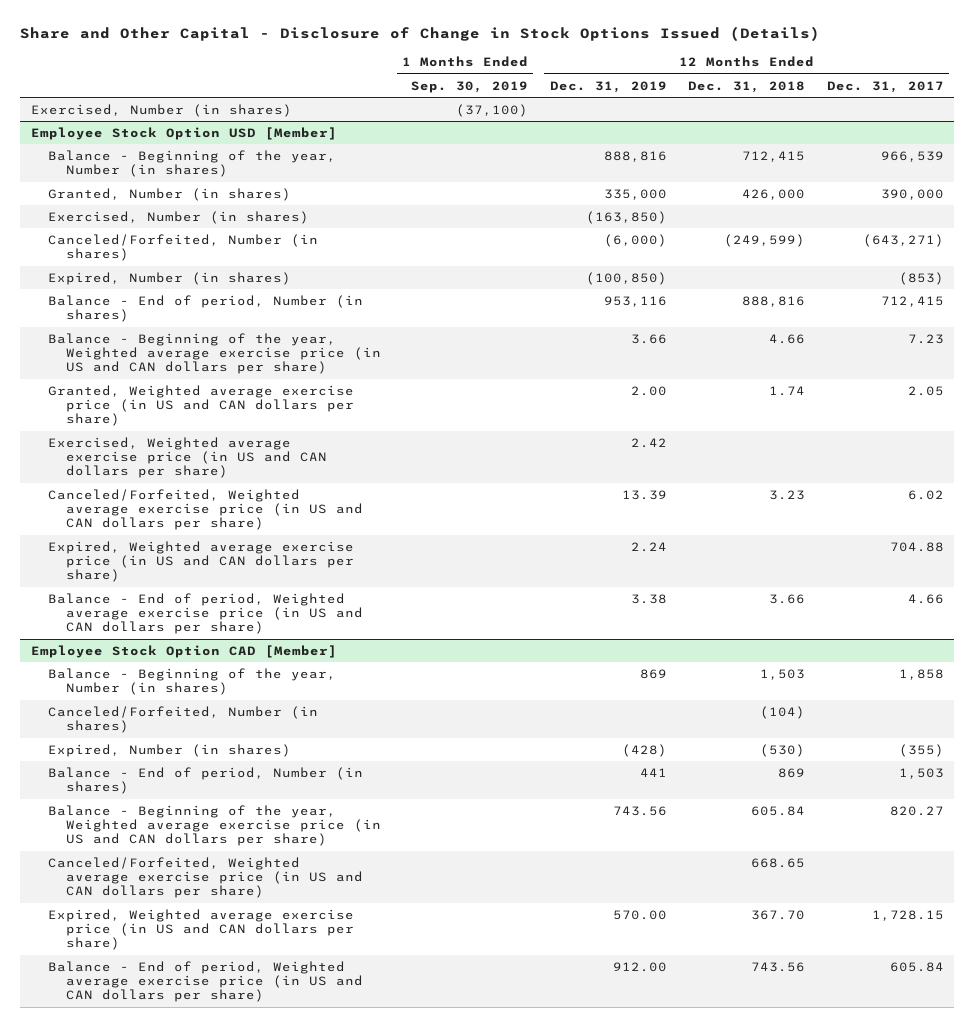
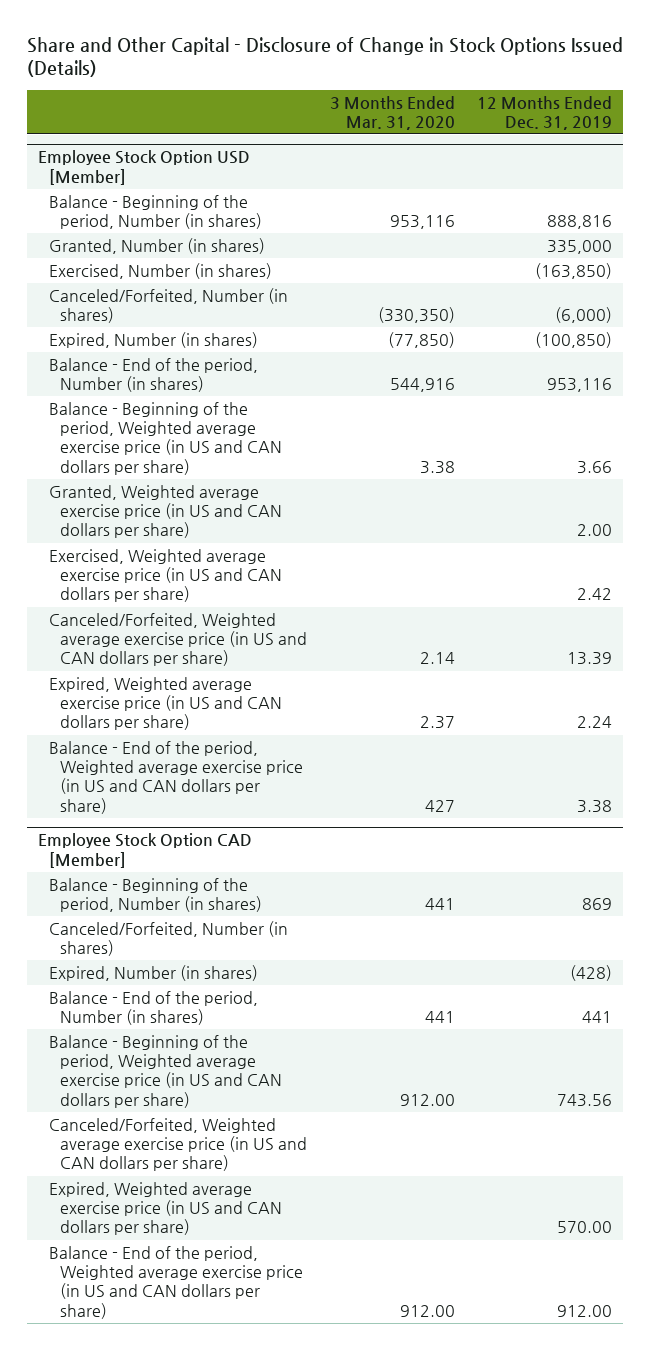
- | 1 Months Ended Sep. 30, 2019 | 12 Months Ended Dec. 31, 2019 | 12 Months Ended Dec. 31, 2018 | 12 Months Ended Dec. 31, 2017
+ | 3 Months Ended Mar. 31, 2020 | 12 Months Ended Dec. 31, 2019
- Exercised, Number (in shares) | (37,100) | | |
@ Employee Stock Option USD [Member]
- Balance - Beginning of the year, Number (in shares) | | 888,816 | 712,415 | 966,539
+ Balance - Beginning of the period, Number (in shares) | 953,116 | 888,816
- Balance - End of period, Number (in shares) | | 953,116 | 888,816 | 712,415
- Balance - Beginning of the year, Weighted average exercise price (in US and CAN dollars per share) | | 3.66 | 4.66 | 7.23
+ Balance - End of the period, Number (in shares) | 544,916 | 953,116
+ Balance - Beginning of the period, Weighted average exercise price (in US and CAN dollars per share) | 3.38 | 3.66
- Balance - End of period, Weighted average exercise price (in US and CAN dollars per share) | | 3.38 | 3.66 | 4.66
+ Balance - End of the period, Weighted average exercise price (in US and CAN dollars per share) | 427 | 3.38
@ Employee Stock Option CAD [Member]
- Balance - Beginning of the year, Number (in shares) | | 869 | 1,503 | 1,858
+ Balance - Beginning of the period, Number (in shares) | 441 | 869
- Balance - End of period, Number (in shares) | | 441 | 869 | 1,503
- Balance - Beginning of the year, Weighted average exercise price (in US and CAN dollars per share) | | 743.56 | 605.84 | 820.27
+ Balance - End of the period, Number (in shares) | 441 | 441
+ Balance - Beginning of the period, Weighted average exercise price (in US and CAN dollars per share) | 912.00 | 743.56
- Balance - End of period, Weighted average exercise price (in US and CAN dollars per share) | | 912.00 | 743.56 | 605.84
+ Balance - End of the period, Weighted average exercise price (in US and CAN dollars per share) | 912.00 | 912.00

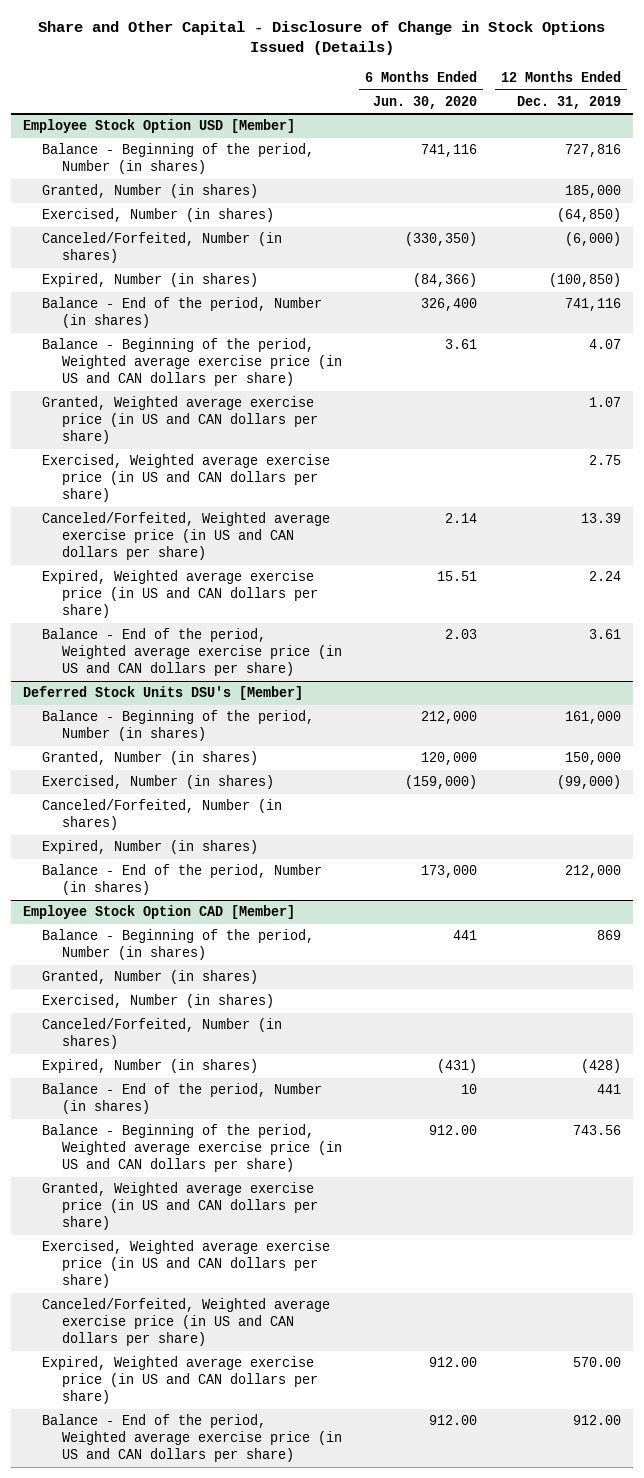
- | 3 Months Ended Mar. 31, 2020 | 12 Months Ended Dec. 31, 2019
+ | 6 Months Ended Jun. 30, 2020 | 12 Months Ended Dec. 31, 2019
@ Employee Stock Option USD [Member]
- Balance - Beginning of the period, Number (in shares) | 953,116 | 888,816
- Granted, Number (in shares) | | 335,000
- Exercised, Number (in shares) | | (163,850)
+ Balance - Beginning of the period, Number (in shares) | 741,116 | 727,816
+ Granted, Number (in shares) | | 185,000
+ Exercised, Number (in shares) | | (64,850)
- Balance - End of the period, Number (in shares) | 544,916 | 953,116
- Balance - Beginning of the period, Weighted average exercise price (in US and CAN dollars per share) | 3.38 | 3.66
- Granted, Weighted average exercise price (in US and CAN dollars per share) | | 2.00
- Exercised, Weighted average exercise price (in US and CAN dollars per share) | | 2.42
+ Balance - End of the period, Number (in shares) | 326,400 | 741,116
+ Balance - Beginning of the period, Weighted average exercise price (in US and CAN dollars per share) | 3.61 | 4.07
+ Granted, Weighted average exercise price (in US and CAN dollars per share) | | 1.07
+ Exercised, Weighted average exercise price (in US and CAN dollars per share) | | 2.75
- Balance - End of the period, Weighted average exercise price (in US and CAN dollars per share) | 427 | 3.38
+ Balance - End of the period, Weighted average exercise price (in US and CAN dollars per share) | 2.03 | 3.61
+ Deferred Stock Units DSU's [Member]
+ Balance - Beginning of the period, Number (in shares) | 212,000 | 161,000
+ Granted, Number (in shares) | 120,000 | 150,000
+ Exercised, Number (in shares) | (159,000) | (99,000)
+ Canceled/Forfeited, Number (in shares)
+ Expired, Number (in shares)
+ Balance - End of the period, Number (in shares) | 173,000 | 212,000
@ Employee Stock Option CAD [Member]
+ Granted, Number (in shares)
+ Exercised, Number (in shares)
+ Granted, Weighted average exercise price (in US and CAN dollars per share)
+ Exercised, Weighted average exercise price (in US and CAN dollars per share)

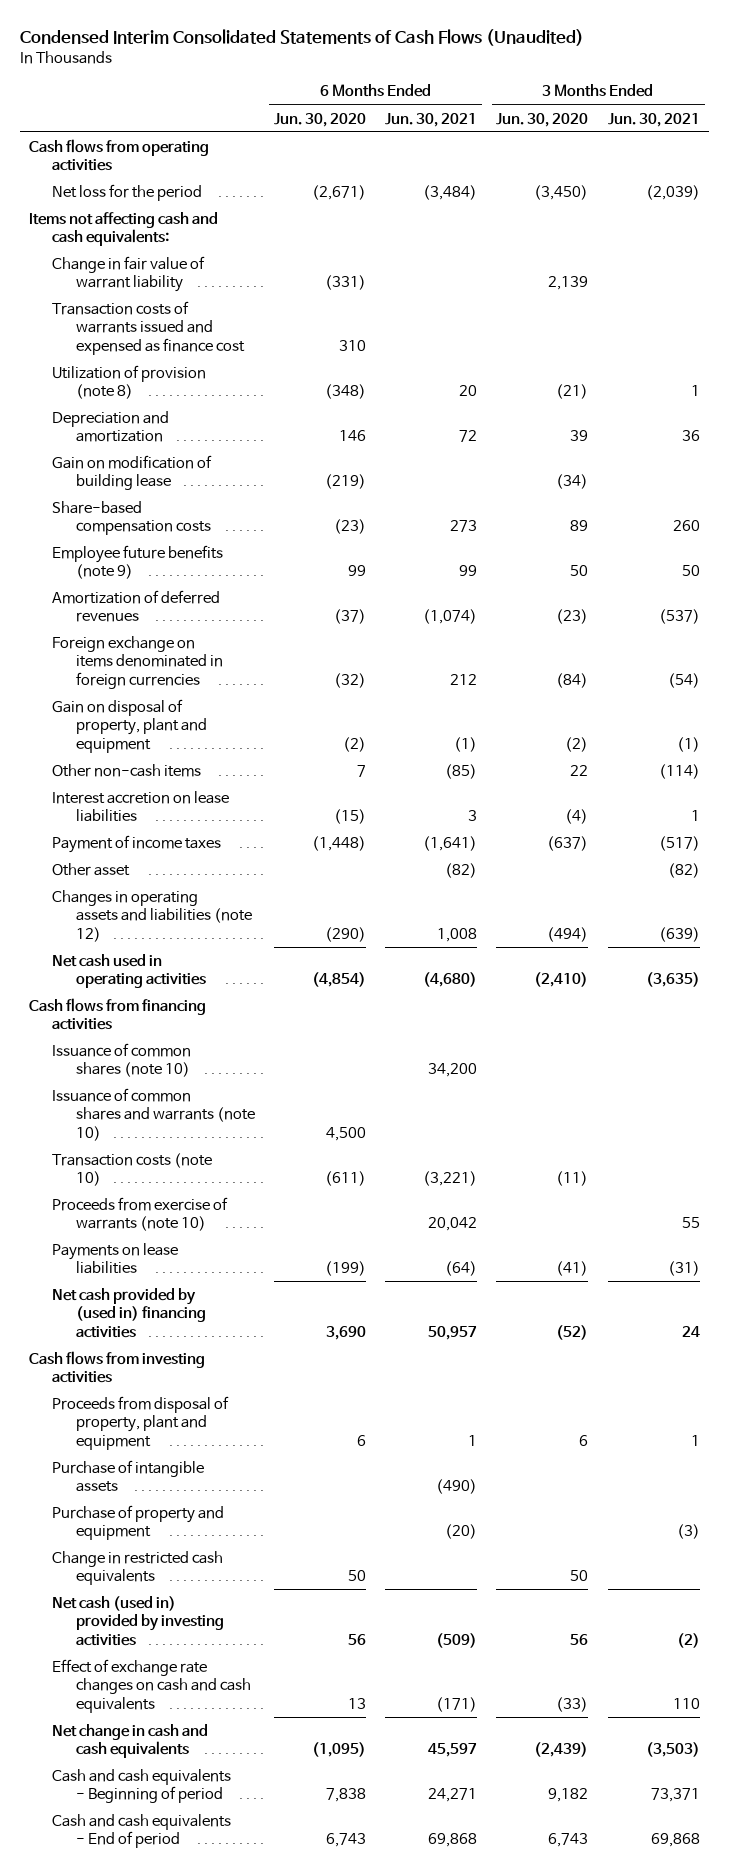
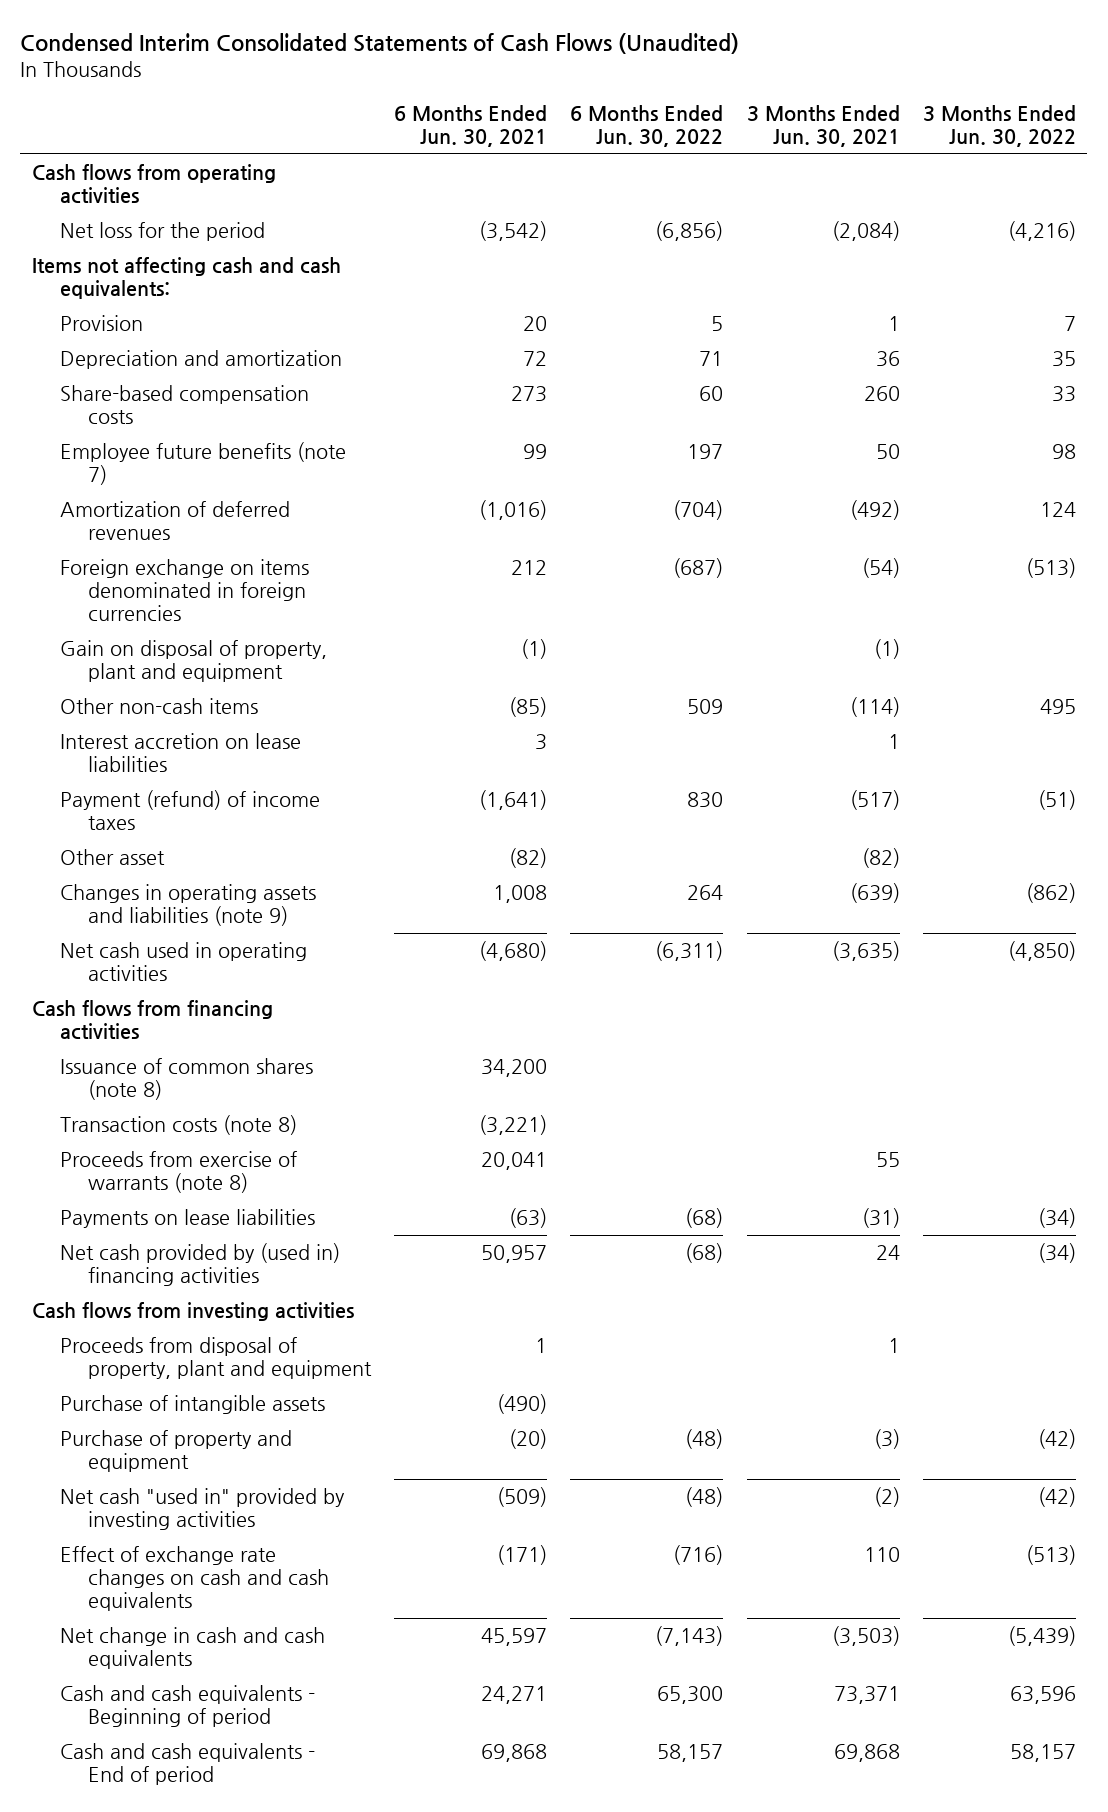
- | 6 Months Ended Jun. 30, 2020 | 6 Months Ended Jun. 30, 2021 | 3 Months Ended Jun. 30, 2020 | 3 Months Ended Jun. 30, 2021
+ | 6 Months Ended Jun. 30, 2021 | 6 Months Ended Jun. 30, 2022 | 3 Months Ended Jun. 30, 2021 | 3 Months Ended Jun. 30, 2022
- Net loss for the period | (2,671) | (3,484) | (3,450) | (2,039)
+ Net loss for the period | (3,542) | (6,856) | (2,084) | (4,216)
- Change in fair value of warrant liability | (331) | | 2,139 |
- Transaction costs of warrants issued and expensed as finance cost | 310 | | |
- Utilization of provision (note 8) | (348) | 20 | (21) | 1
+ Provision | 20 | 5 | 1 | 7
- Gain on modification of building lease | (219) | | (34) |
- Employee future benefits (note 9) | 99 | 99 | 50 | 50
- Amortization of deferred revenues | (37) | (1,074) | (23) | (537)
+ Employee future benefits (note 7) | 99 | 197 | 50 | 98
+ Amortization of deferred revenues | (1,016) | (704) | (492) | 124
- Payment of income taxes | (1,448) | (1,641) | (637) | (517)
+ Payment (refund) of income taxes | (1,641) | 830 | (517) | (51)
- Changes in operating assets and liabilities (note 12) | (290) | 1,008 | (494) | (639)
+ Changes in operating assets and liabilities (note 9) | 1,008 | 264 | (639) | (862)
- Issuance of common shares (note 10) | | 34,200 | |
- Issuance of common shares and warrants (note 10) | 4,500 | | |
- Transaction costs (note 10) | (611) | (3,221) | (11) |
- Proceeds from exercise of warrants (note 10) | | 20,042 | | 55
- Payments on lease liabilities | (199) | (64) | (41) | (31)
+ Issuance of common shares (note 8) | 34,200 | | |
+ Transaction costs (note 8) | (3,221) | | |
+ Proceeds from exercise of warrants (note 8) | 20,041 | | 55 |
+ Payments on lease liabilities | (63) | (68) | (31) | (34)
- Change in restricted cash equivalents | 50 | | 50 |
- Net cash (used in) provided by investing activities | 56 | (509) | 56 | (2)
+ Net cash "used in" provided by investing activities | (509) | (48) | (2) | (42)

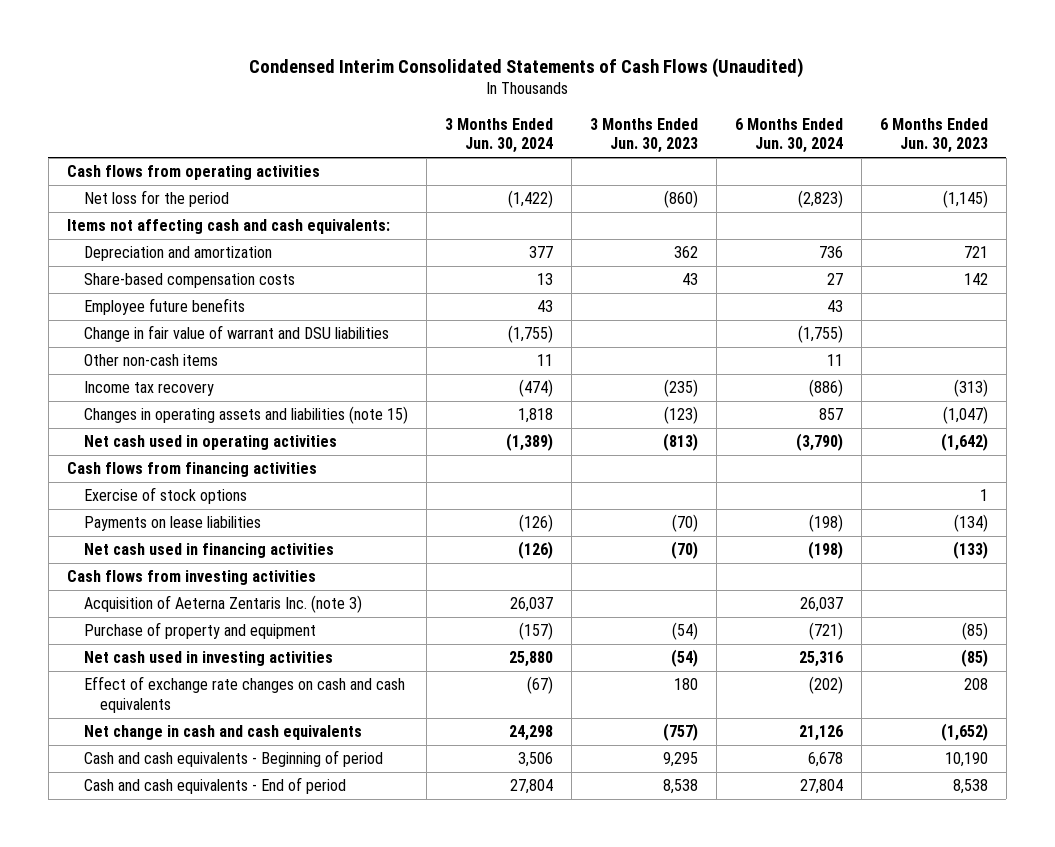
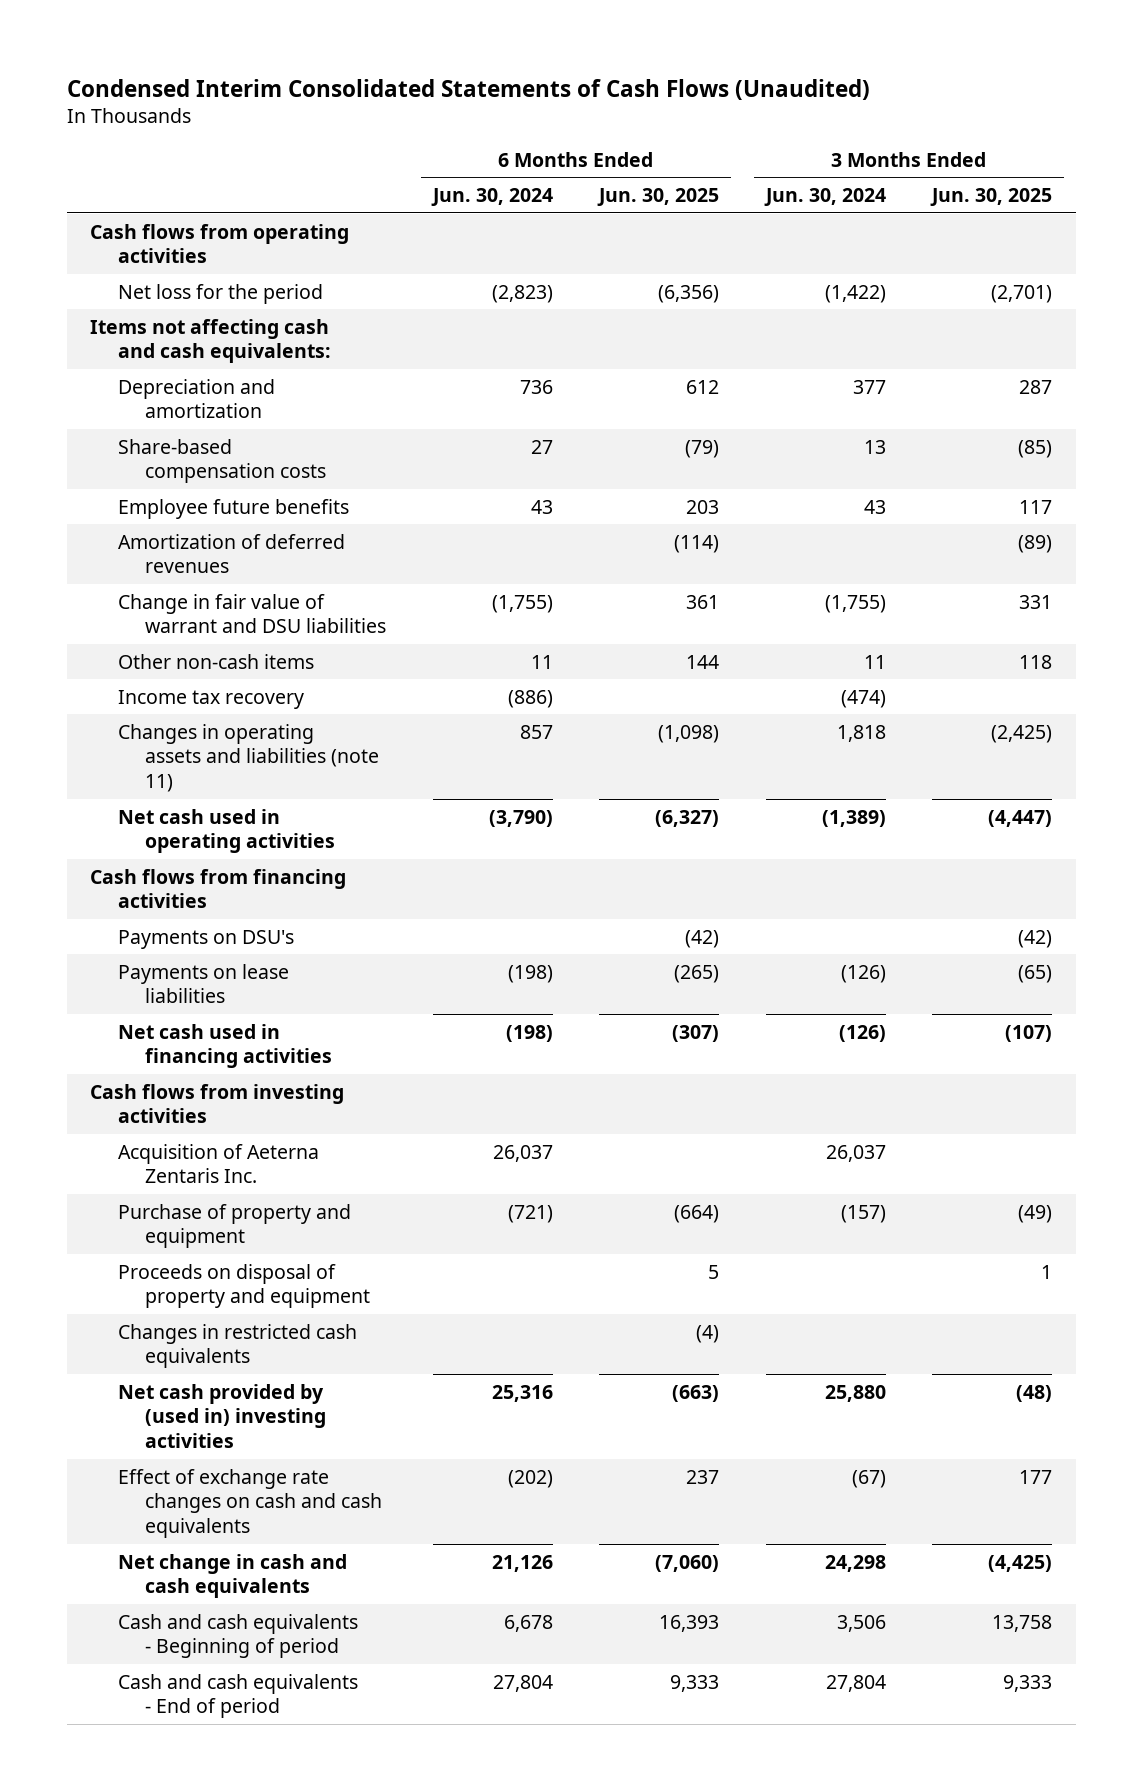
- | 3 Months Ended Jun. 30, 2024 | 3 Months Ended Jun. 30, 2023 | 6 Months Ended Jun. 30, 2024 | 6 Months Ended Jun. 30, 2023
+ | 6 Months Ended Jun. 30, 2024 | 6 Months Ended Jun. 30, 2025 | 3 Months Ended Jun. 30, 2024 | 3 Months Ended Jun. 30, 2025
+ Amortization of deferred revenues | | (114) | | (89)
- Changes in operating assets and liabilities (note 15) | 1,818 | (123) | 857 | (1,047)
+ Changes in operating assets and liabilities (note 11) | 857 | (1,098) | 1,818 | (2,425)
- Exercise of stock options | | | | 1
+ Payments on DSU's | | (42) | | (42)
- Acquisition of Aeterna Zentaris Inc. (note 3) | 26,037 | | 26,037 |
+ Acquisition of Aeterna Zentaris Inc. | 26,037 | | 26,037 |
- Net cash used in investing activities | 25,880 | (54) | 25,316 | (85)
+ Proceeds on disposal of property and equipment | | 5 | | 1
+ Changes in restricted cash equivalents | | (4) | |
+ Net cash provided by (used in) investing activities | 25,316 | (663) | 25,880 | (48)

